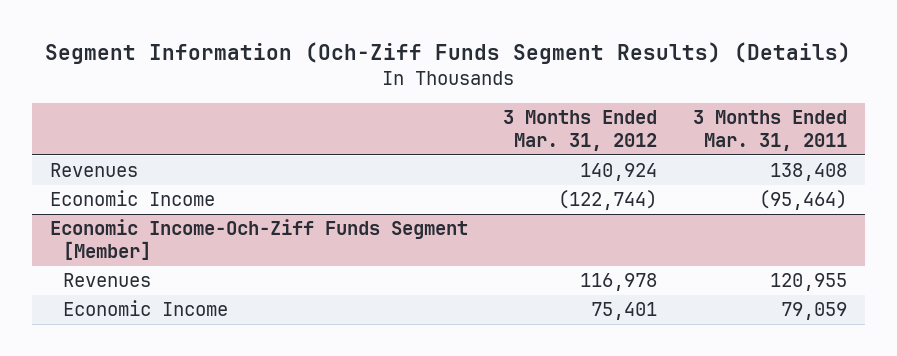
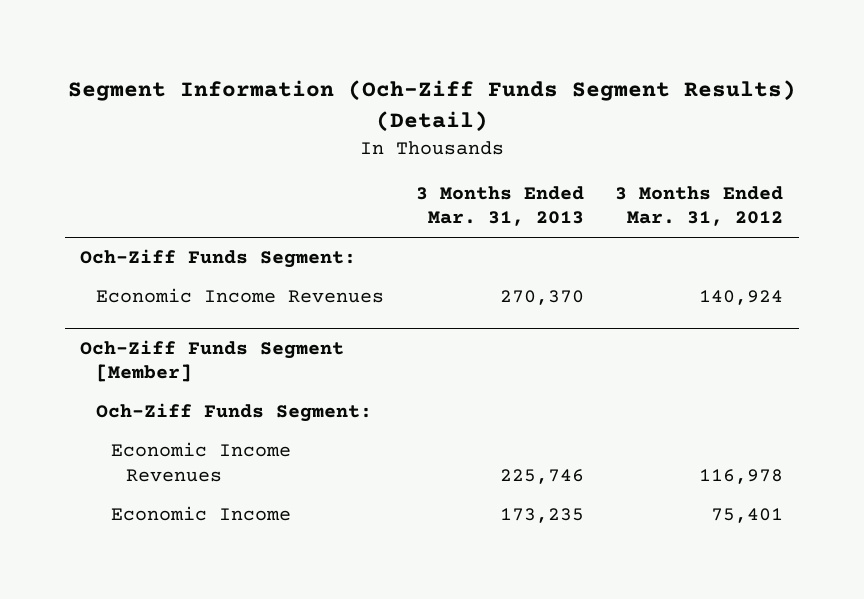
- Segment Information (Och-Ziff Funds Segment Results) (Details)
+ Segment Information (Och-Ziff Funds Segment Results) (Detail)
- | 3 Months Ended Mar. 31, 2012 | 3 Months Ended Mar. 31, 2011
+ | 3 Months Ended Mar. 31, 2013 | 3 Months Ended Mar. 31, 2012
- Revenues | 140,924 | 138,408
- Economic Income | (122,744) | (95,464)
- Economic Income-Och-Ziff Funds Segment [Member]
- Revenues | 116,978 | 120,955
+ Och-Ziff Funds Segment:
+ Economic Income Revenues | 270,370 | 140,924
+ Och-Ziff Funds Segment [Member]
+ Och-Ziff Funds Segment:
+ Economic Income Revenues | 225,746 | 116,978

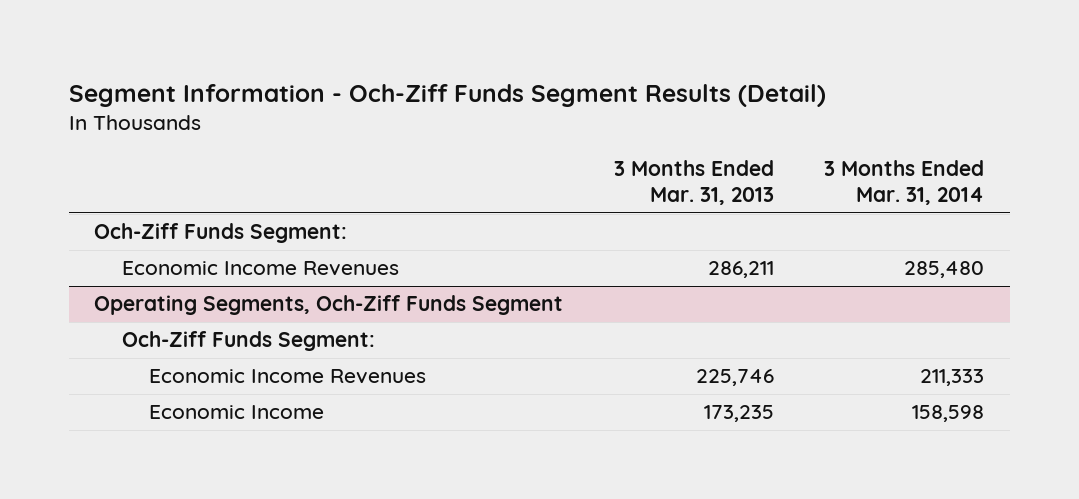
- Segment Information (Och-Ziff Funds Segment Results) (Detail)
+ Segment Information - Och-Ziff Funds Segment Results (Detail)
- | 3 Months Ended Mar. 31, 2013 | 3 Months Ended Mar. 31, 2012
+ | 3 Months Ended Mar. 31, 2013 | 3 Months Ended Mar. 31, 2014
- Economic Income Revenues | 270,370 | 140,924
- Och-Ziff Funds Segment [Member]
+ Economic Income Revenues | 286,211 | 285,480
+ Operating Segments, Och-Ziff Funds Segment

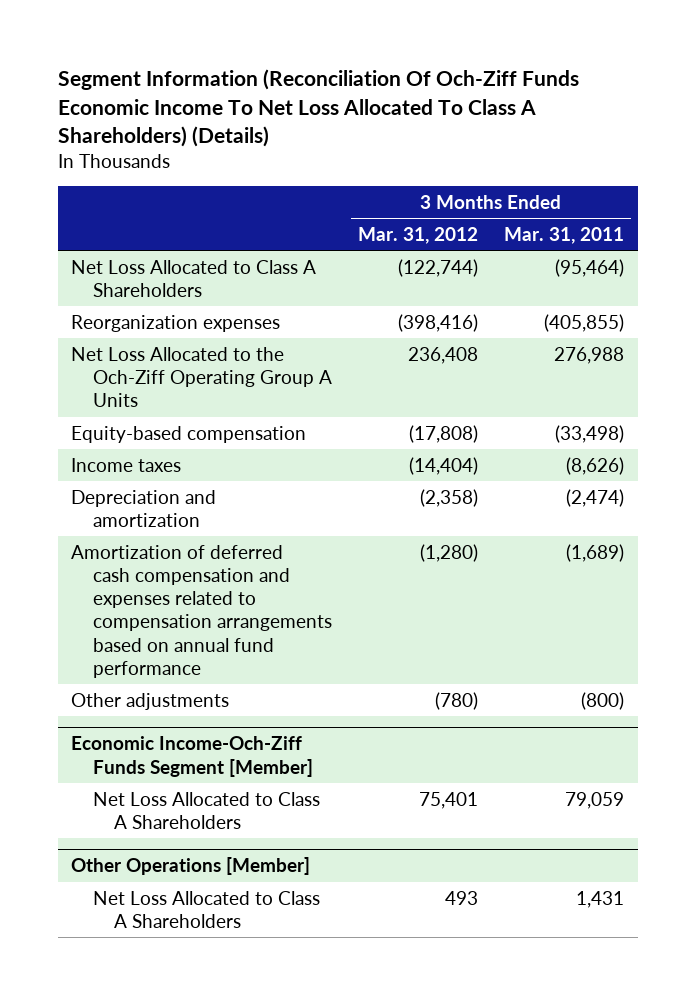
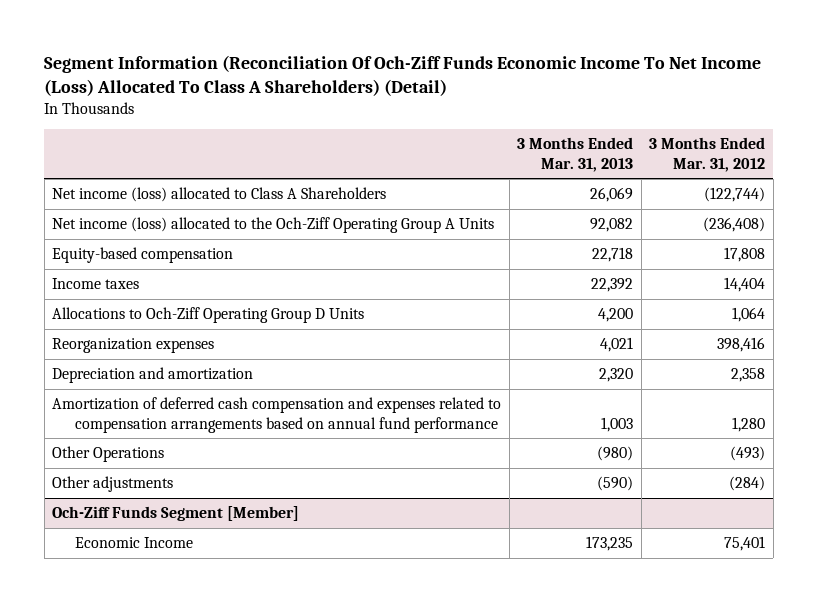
- Segment Information (Reconciliation Of Och-Ziff Funds Economic Income To Net Loss Allocated To Class A Shareholders) (Details)
+ Segment Information (Reconciliation Of Och-Ziff Funds Economic Income To Net Income (Loss) Allocated To Class A Shareholders) (Detail)
- | 3 Months Ended Mar. 31, 2012 | 3 Months Ended Mar. 31, 2011
+ | 3 Months Ended Mar. 31, 2013 | 3 Months Ended Mar. 31, 2012
- Net Loss Allocated to Class A Shareholders | (122,744) | (95,464)
- Reorganization expenses | (398,416) | (405,855)
- Net Loss Allocated to the Och-Ziff Operating Group A Units | 236,408 | 276,988
- Equity-based compensation | (17,808) | (33,498)
- Income taxes | (14,404) | (8,626)
- Depreciation and amortization | (2,358) | (2,474)
- Amortization of deferred cash compensation and expenses related to compensation arrangements based on annual fund performance | (1,280) | (1,689)
- Other adjustments | (780) | (800)
- Economic Income-Och-Ziff Funds Segment [Member]
- Net Loss Allocated to Class A Shareholders | 75,401 | 79,059
- Other Operations [Member]
- Net Loss Allocated to Class A Shareholders | 493 | 1,431
+ Net income (loss) allocated to Class A Shareholders | 26,069 | (122,744)
+ Net income (loss) allocated to the Och-Ziff Operating Group A Units | 92,082 | (236,408)
+ Equity-based compensation | 22,718 | 17,808
+ Income taxes | 22,392 | 14,404
+ Allocations to Och-Ziff Operating Group D Units | 4,200 | 1,064
+ Reorganization expenses | 4,021 | 398,416
+ Depreciation and amortization | 2,320 | 2,358
+ Amortization of deferred cash compensation and expenses related to compensation arrangements based on annual fund performance | 1,003 | 1,280
+ Other Operations | (980) | (493)
+ Other adjustments | (590) | (284)
+ Och-Ziff Funds Segment [Member]
+ Economic Income | 173,235 | 75,401

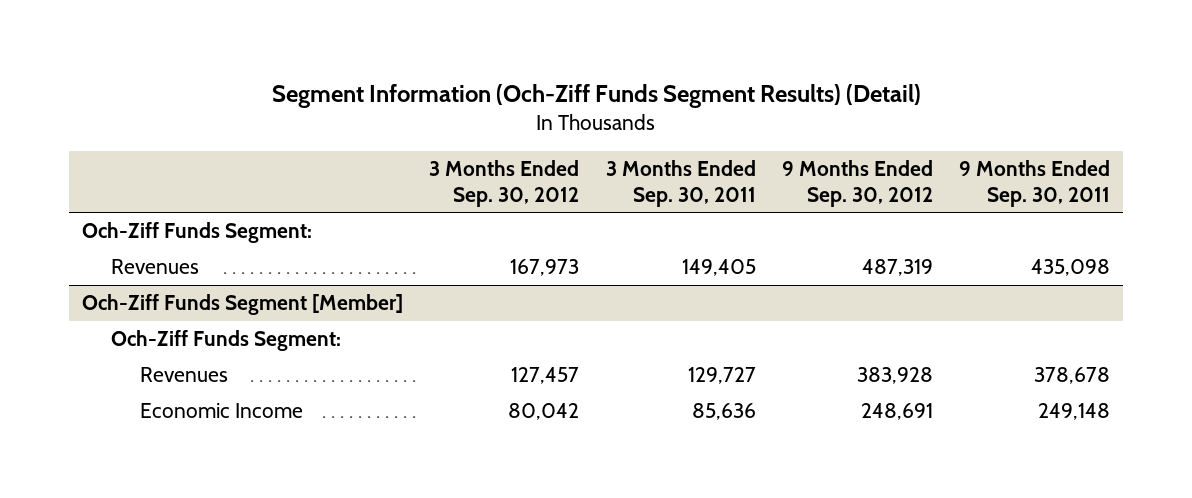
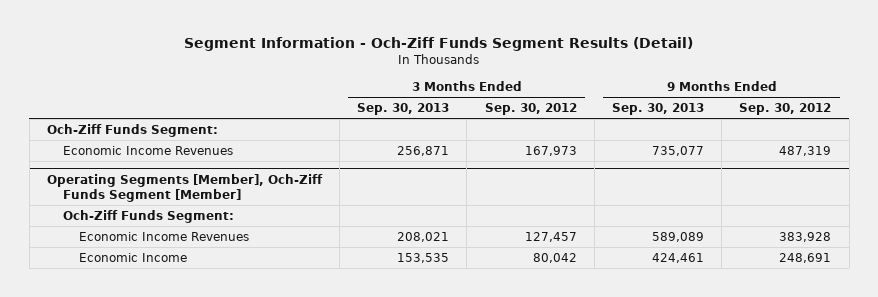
- Segment Information (Och-Ziff Funds Segment Results) (Detail)
+ Segment Information - Och-Ziff Funds Segment Results (Detail)
- | 3 Months Ended Sep. 30, 2012 | 3 Months Ended Sep. 30, 2011 | 9 Months Ended Sep. 30, 2012 | 9 Months Ended Sep. 30, 2011
+ | 3 Months Ended Sep. 30, 2013 | 3 Months Ended Sep. 30, 2012 | 9 Months Ended Sep. 30, 2013 | 9 Months Ended Sep. 30, 2012
- Revenues | 167,973 | 149,405 | 487,319 | 435,098
- Och-Ziff Funds Segment [Member]
+ Economic Income Revenues | 256,871 | 167,973 | 735,077 | 487,319
+ Operating Segments [Member], Och-Ziff Funds Segment [Member]
- Revenues | 127,457 | 129,727 | 383,928 | 378,678
+ Economic Income Revenues | 208,021 | 127,457 | 589,089 | 383,928

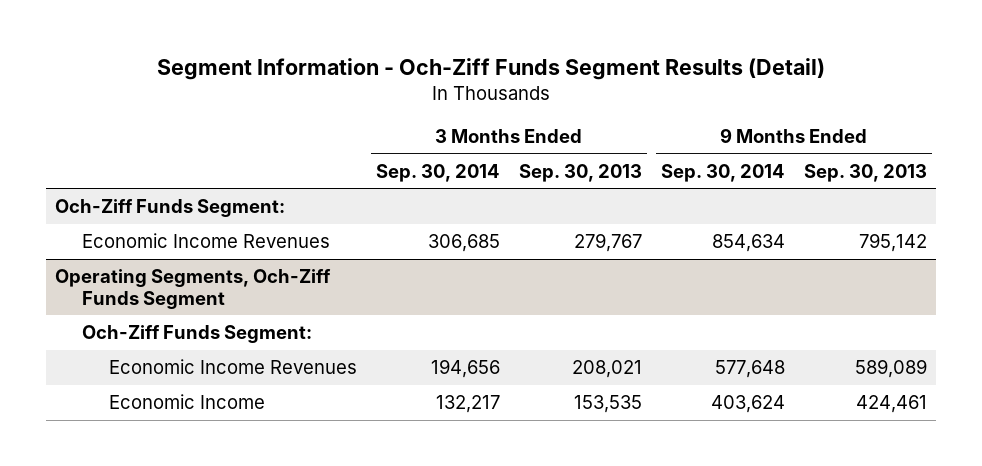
- | 3 Months Ended Sep. 30, 2013 | 3 Months Ended Sep. 30, 2012 | 9 Months Ended Sep. 30, 2013 | 9 Months Ended Sep. 30, 2012
+ | 3 Months Ended Sep. 30, 2014 | 3 Months Ended Sep. 30, 2013 | 9 Months Ended Sep. 30, 2014 | 9 Months Ended Sep. 30, 2013
- Economic Income Revenues | 256,871 | 167,973 | 735,077 | 487,319
- Operating Segments [Member], Och-Ziff Funds Segment [Member]
+ Economic Income Revenues | 306,685 | 279,767 | 854,634 | 795,142
+ Operating Segments, Och-Ziff Funds Segment

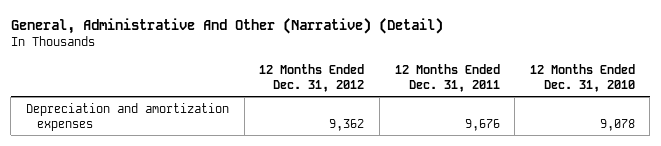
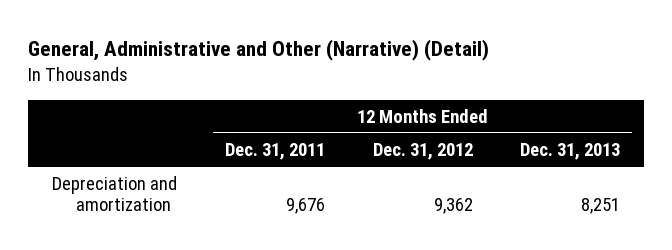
- General, Administrative And Other (Narrative) (Detail)
+ General, Administrative and Other (Narrative) (Detail)
- | 12 Months Ended Dec. 31, 2012 | 12 Months Ended Dec. 31, 2011 | 12 Months Ended Dec. 31, 2010
+ | 12 Months Ended Dec. 31, 2011 | 12 Months Ended Dec. 31, 2012 | 12 Months Ended Dec. 31, 2013
- Depreciation and amortization expenses | 9,362 | 9,676 | 9,078
+ Depreciation and amortization | 9,676 | 9,362 | 8,251

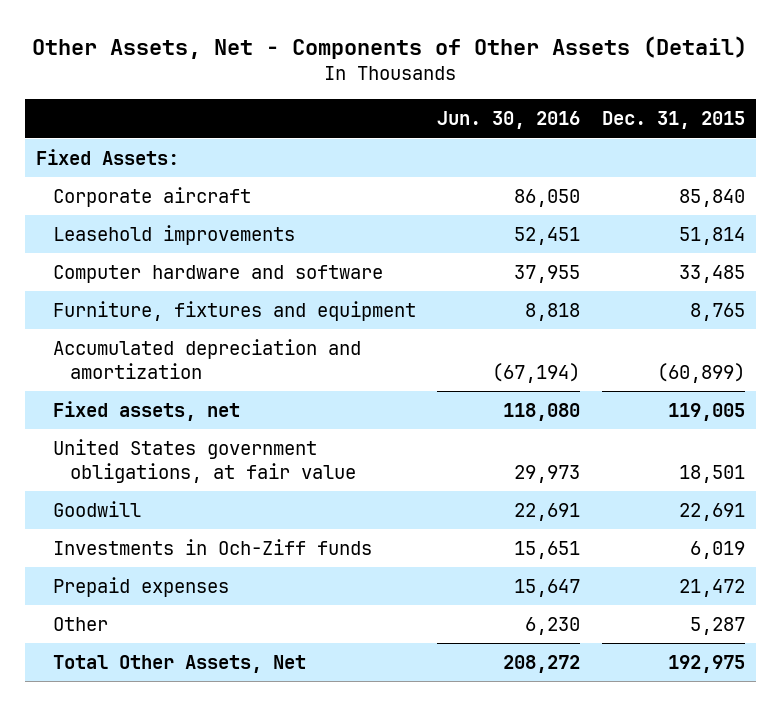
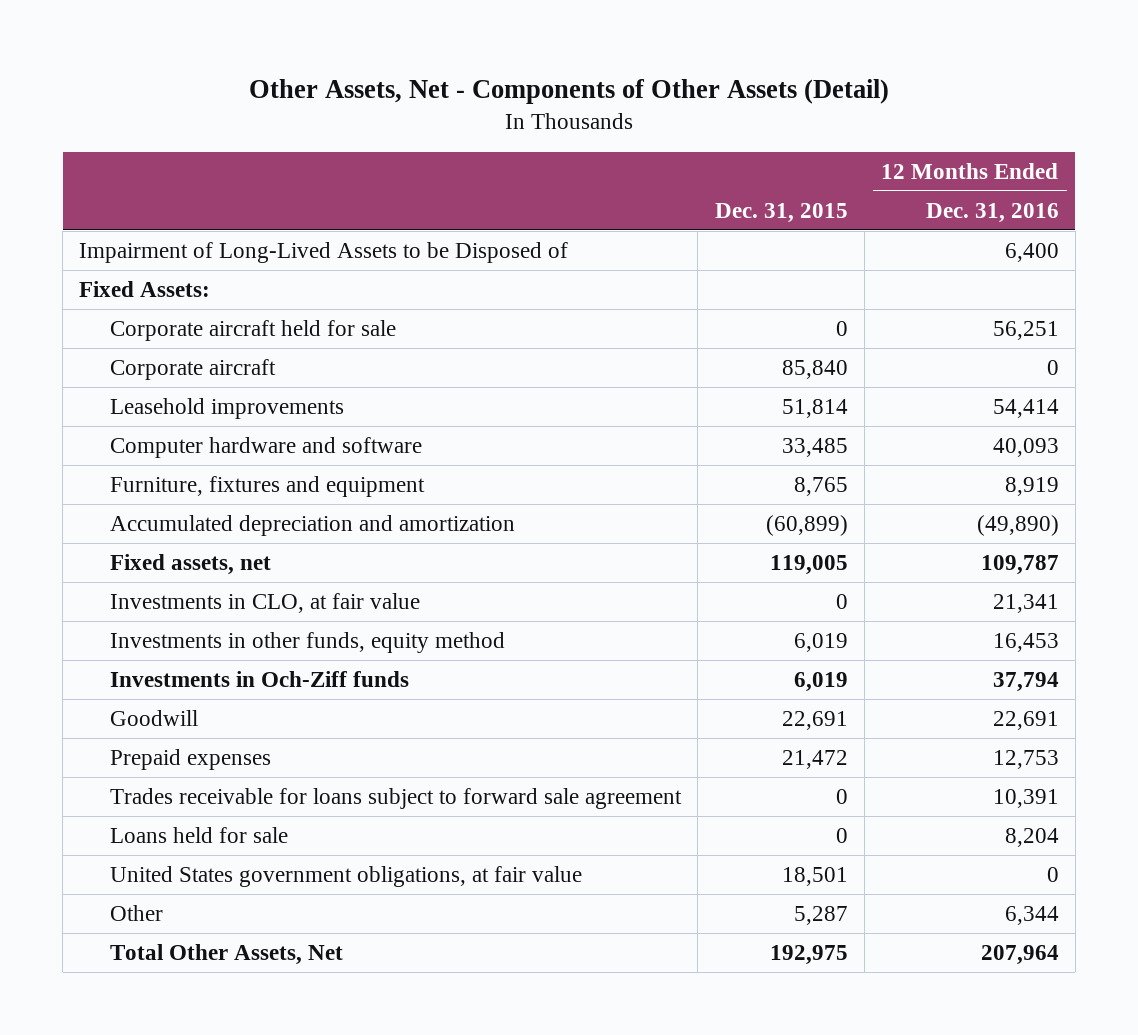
- | Jun. 30, 2016 | Dec. 31, 2015
+ | Dec. 31, 2015 | 12 Months Ended Dec. 31, 2016
+ Impairment of Long-Lived Assets to be Disposed of | | 6,400
+ Corporate aircraft held for sale | 0 | 56,251
+ Investments in CLO, at fair value | 0 | 21,341
+ Investments in other funds, equity method | 6,019 | 16,453
moved down: Goodwill | 22,691 | 22,691
+ Trades receivable for loans subject to forward sale agreement | 0 | 10,391
+ Loans held for sale | 0 | 8,204
moved down: United States government obligations, at fair value | 18,501 | 0

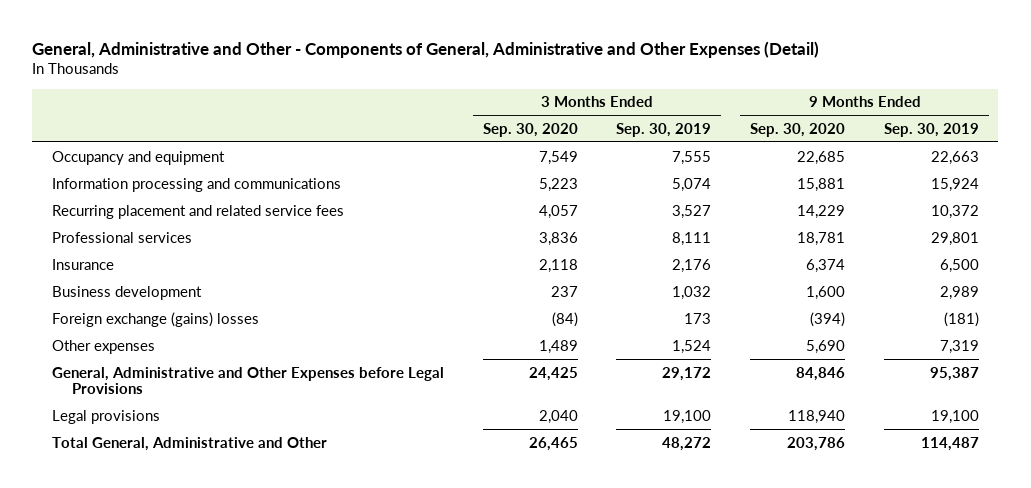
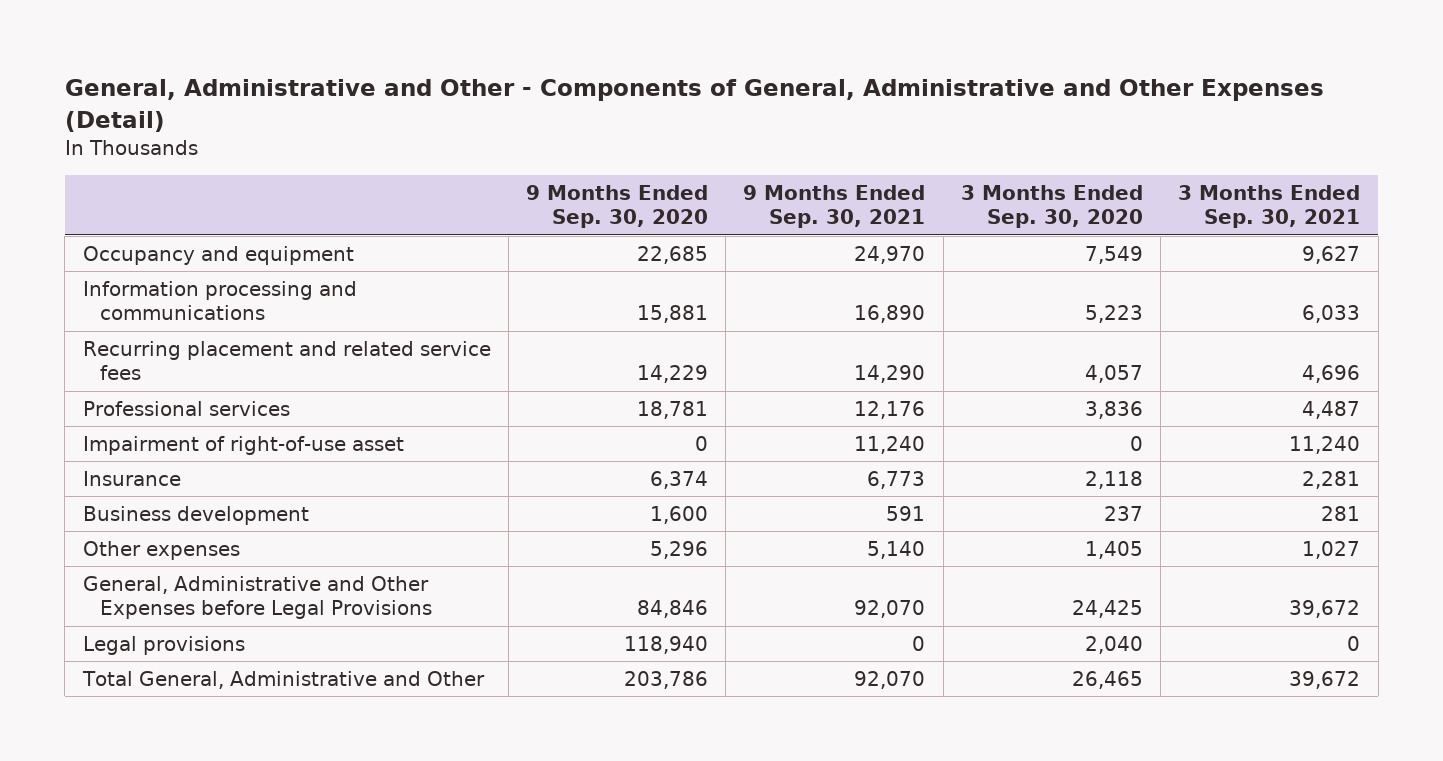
- | 3 Months Ended Sep. 30, 2020 | 3 Months Ended Sep. 30, 2019 | 9 Months Ended Sep. 30, 2020 | 9 Months Ended Sep. 30, 2019
+ | 9 Months Ended Sep. 30, 2020 | 9 Months Ended Sep. 30, 2021 | 3 Months Ended Sep. 30, 2020 | 3 Months Ended Sep. 30, 2021
+ Impairment of right-of-use asset | 0 | 11,240 | 0 | 11,240
- Foreign exchange (gains) losses | (84) | 173 | (394) | (181)
- Other expenses | 1,489 | 1,524 | 5,690 | 7,319
+ Other expenses | 5,296 | 5,140 | 1,405 | 1,027

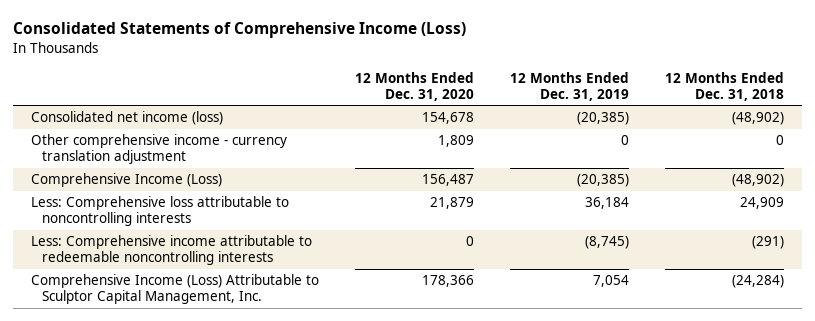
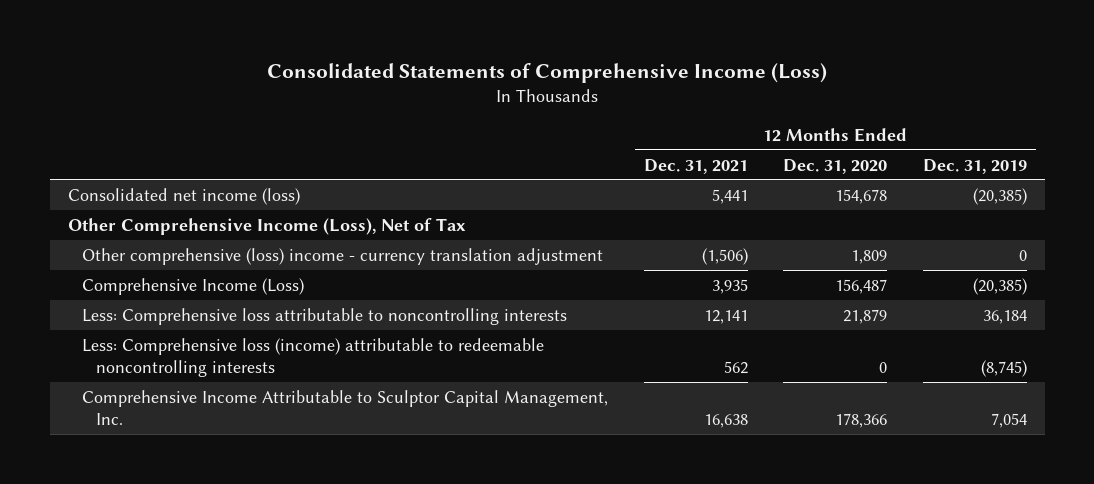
- | 12 Months Ended Dec. 31, 2020 | 12 Months Ended Dec. 31, 2019 | 12 Months Ended Dec. 31, 2018
+ | 12 Months Ended Dec. 31, 2021 | 12 Months Ended Dec. 31, 2020 | 12 Months Ended Dec. 31, 2019
- Other comprehensive income - currency translation adjustment | 1,809 | 0 | 0
+ Other Comprehensive Income (Loss), Net of Tax
+ Other comprehensive (loss) income - currency translation adjustment | (1,506) | 1,809 | 0
- Less: Comprehensive income attributable to redeemable noncontrolling interests | 0 | (8,745) | (291)
- Comprehensive Income (Loss) Attributable to Sculptor Capital Management, Inc. | 178,366 | 7,054 | (24,284)
+ Less: Comprehensive loss (income) attributable to redeemable noncontrolling interests | 562 | 0 | (8,745)
+ Comprehensive Income Attributable to Sculptor Capital Management, Inc. | 16,638 | 178,366 | 7,054

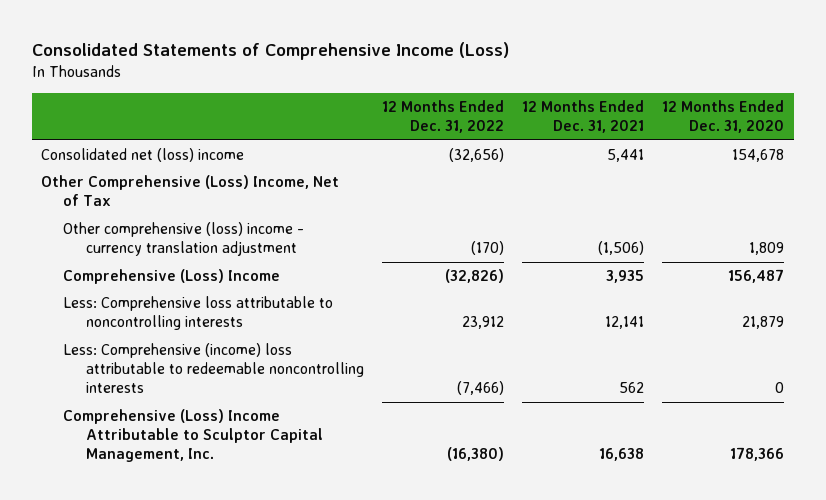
- | 12 Months Ended Dec. 31, 2021 | 12 Months Ended Dec. 31, 2020 | 12 Months Ended Dec. 31, 2019
+ | 12 Months Ended Dec. 31, 2022 | 12 Months Ended Dec. 31, 2021 | 12 Months Ended Dec. 31, 2020
- Consolidated net income (loss) | 5,441 | 154,678 | (20,385)
- Other Comprehensive Income (Loss), Net of Tax
+ Consolidated net (loss) income | (32,656) | 5,441 | 154,678
+ Other Comprehensive (Loss) Income, Net of Tax
- Comprehensive Income (Loss) | 3,935 | 156,487 | (20,385)
+ Comprehensive (Loss) Income | (32,826) | 3,935 | 156,487
- Less: Comprehensive loss (income) attributable to redeemable noncontrolling interests | 562 | 0 | (8,745)
- Comprehensive Income Attributable to Sculptor Capital Management, Inc. | 16,638 | 178,366 | 7,054
+ Less: Comprehensive (income) loss attributable to redeemable noncontrolling interests | (7,466) | 562 | 0
+ Comprehensive (Loss) Income Attributable to Sculptor Capital Management, Inc. | (16,380) | 16,638 | 178,366

